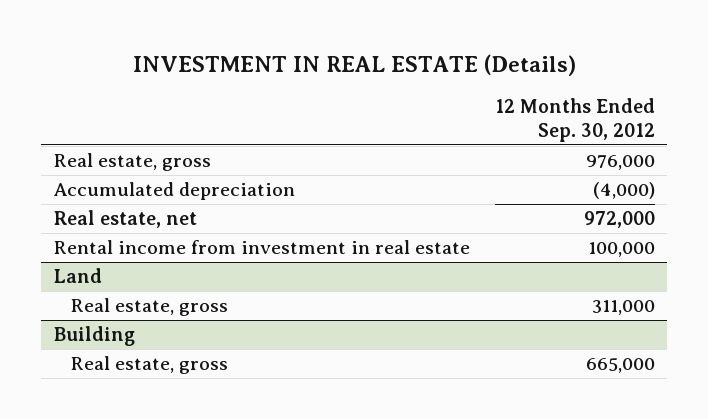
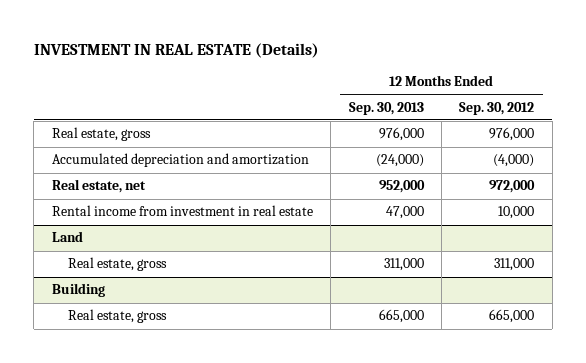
- | 12 Months Ended Sep. 30, 2012
+ | 12 Months Ended Sep. 30, 2013 | 12 Months Ended Sep. 30, 2012
- Accumulated depreciation | (4,000)
+ Accumulated depreciation and amortization | (24,000) | (4,000)
- Rental income from investment in real estate | 100,000
+ Rental income from investment in real estate | 47,000 | 10,000

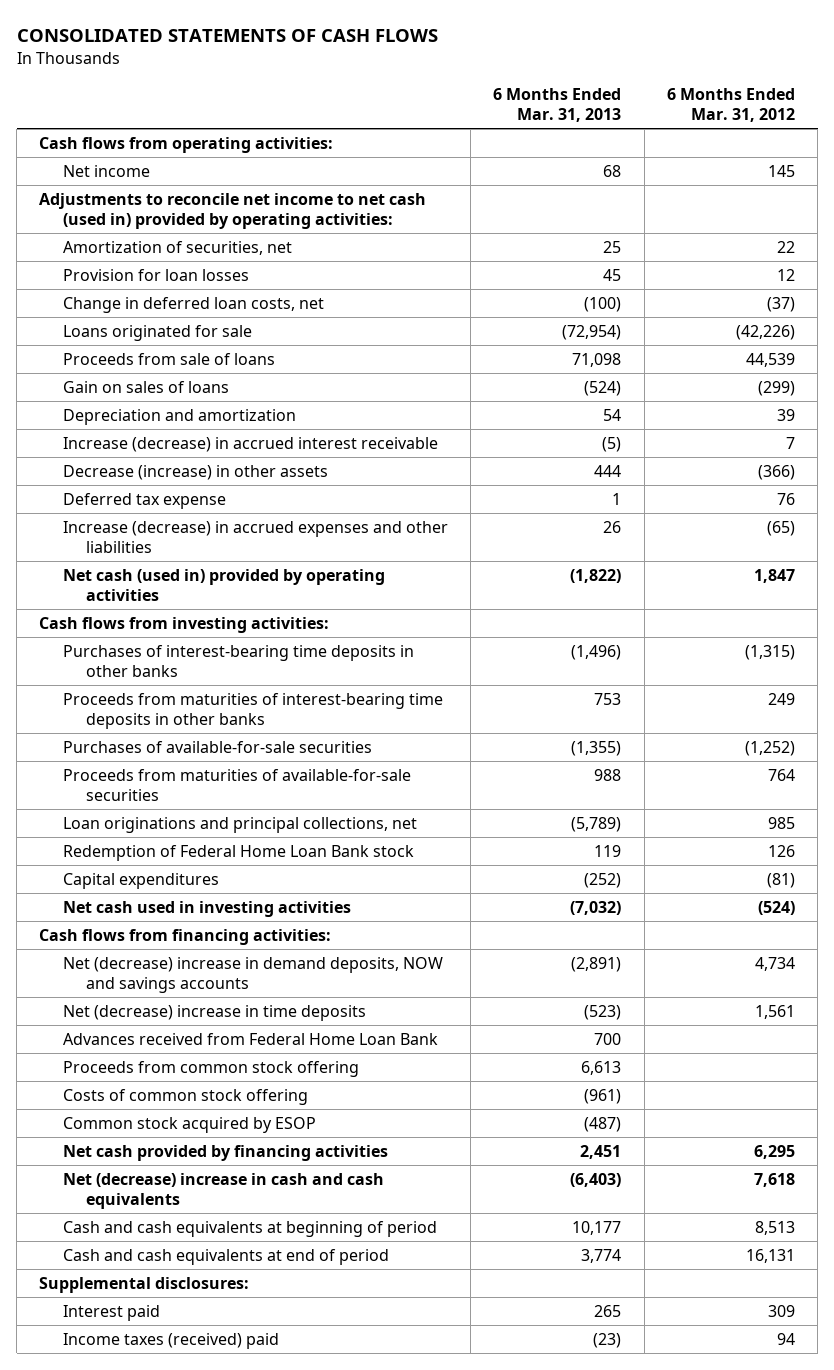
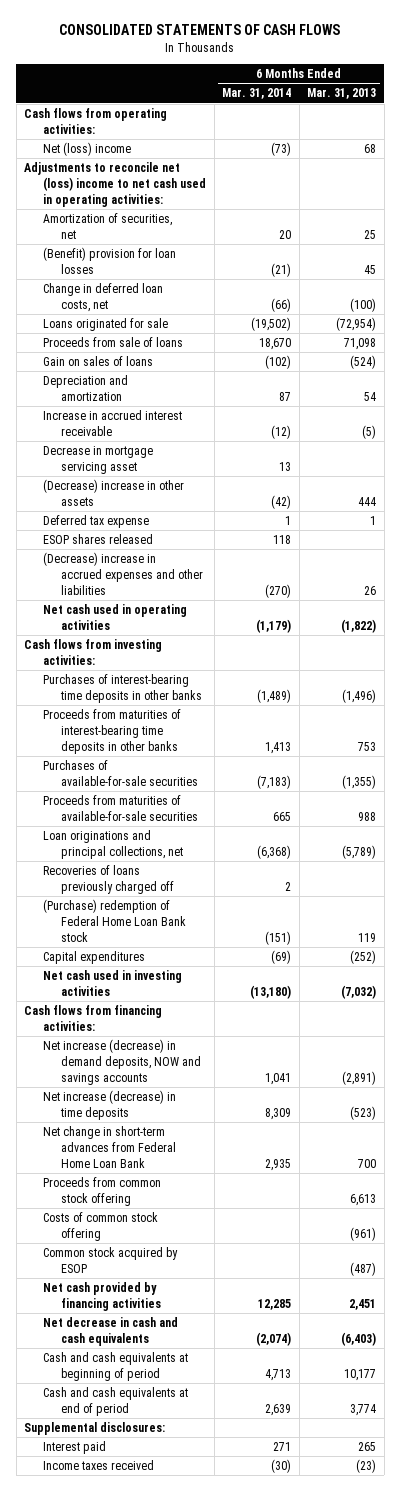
- | 6 Months Ended Mar. 31, 2013 | 6 Months Ended Mar. 31, 2012
+ | 6 Months Ended Mar. 31, 2014 | 6 Months Ended Mar. 31, 2013
- Net income | 68 | 145
- Adjustments to reconcile net income to net cash (used in) provided by operating activities:
+ Net (loss) income | (73) | 68
+ Adjustments to reconcile net (loss) income to net cash used in operating activities:
- Provision for loan losses | 45 | 12
+ (Benefit) provision for loan losses | (21) | 45
- Increase (decrease) in accrued interest receivable | (5) | 7
- Decrease (increase) in other assets | 444 | (366)
+ Increase in accrued interest receivable | (12) | (5)
+ Decrease in mortgage servicing asset | 13 |
+ (Decrease) increase in other assets | (42) | 444
- Increase (decrease) in accrued expenses and other liabilities | 26 | (65)
- Net cash (used in) provided by operating activities | (1,822) | 1,847
+ ESOP shares released | 118 |
+ (Decrease) increase in accrued expenses and other liabilities | (270) | 26
+ Net cash used in operating activities | (1,179) | (1,822)
- Redemption of Federal Home Loan Bank stock | 119 | 126
+ Recoveries of loans previously charged off | 2 |
+ (Purchase) redemption of Federal Home Loan Bank stock | (151) | 119
- Net (decrease) increase in demand deposits, NOW and savings accounts | (2,891) | 4,734
- Net (decrease) increase in time deposits | (523) | 1,561
- Advances received from Federal Home Loan Bank | 700 |
+ Net increase (decrease) in demand deposits, NOW and savings accounts | 1,041 | (2,891)
+ Net increase (decrease) in time deposits | 8,309 | (523)
+ Net change in short-term advances from Federal Home Loan Bank | 2,935 | 700
- Net (decrease) increase in cash and cash equivalents | (6,403) | 7,618
+ Net decrease in cash and cash equivalents | (2,074) | (6,403)
- Income taxes (received) paid | (23) | 94
+ Income taxes received | (30) | (23)

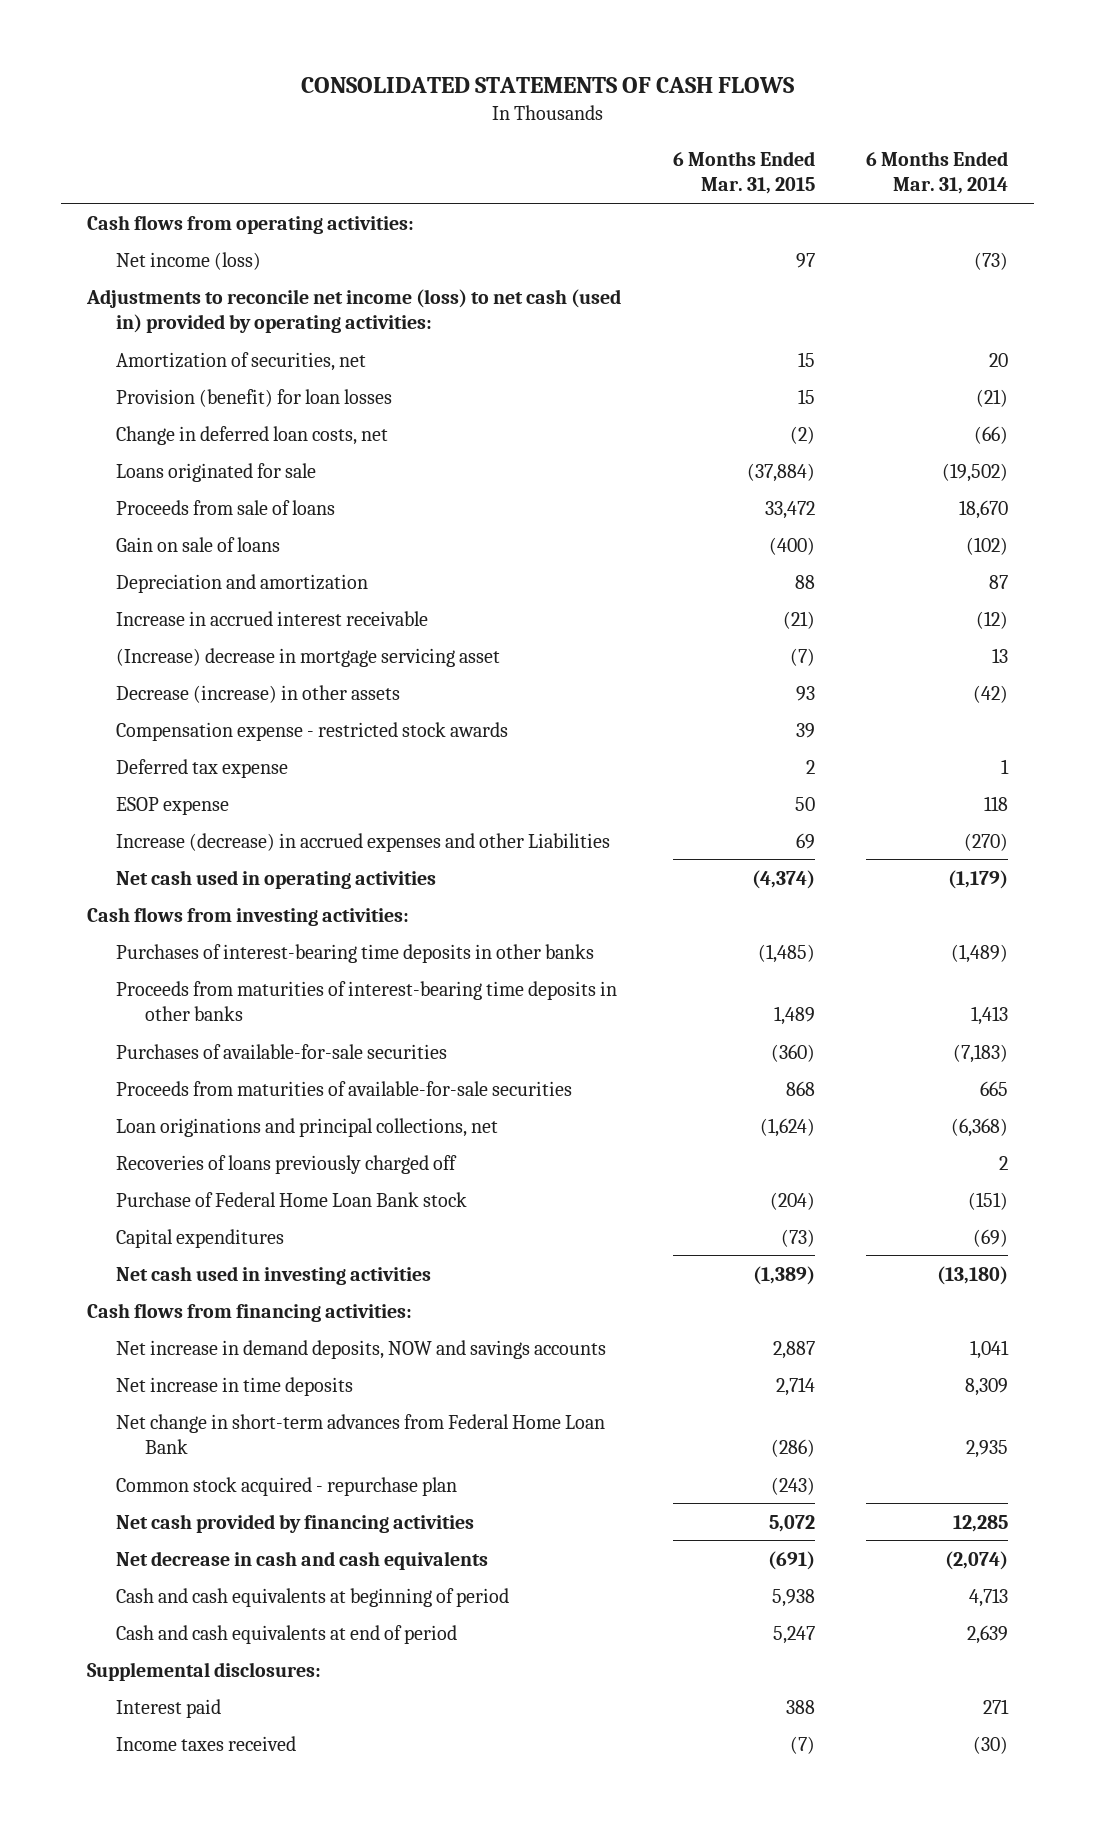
- | 6 Months Ended Mar. 31, 2014 | 6 Months Ended Mar. 31, 2013
+ | 6 Months Ended Mar. 31, 2015 | 6 Months Ended Mar. 31, 2014
- Net (loss) income | (73) | 68
- Adjustments to reconcile net (loss) income to net cash used in operating activities:
+ Net income (loss) | 97 | (73)
+ Adjustments to reconcile net income (loss) to net cash (used in) provided by operating activities:
- (Benefit) provision for loan losses | (21) | 45
+ Provision (benefit) for loan losses | 15 | (21)
- Gain on sales of loans | (102) | (524)
+ Gain on sale of loans | (400) | (102)
- Decrease in mortgage servicing asset | 13 |
- (Decrease) increase in other assets | (42) | 444
+ (Increase) decrease in mortgage servicing asset | (7) | 13
+ Decrease (increase) in other assets | 93 | (42)
+ Compensation expense - restricted stock awards | 39 |
- ESOP shares released | 118 |
- (Decrease) increase in accrued expenses and other liabilities | (270) | 26
+ ESOP expense | 50 | 118
+ Increase (decrease) in accrued expenses and other Liabilities | 69 | (270)
- (Purchase) redemption of Federal Home Loan Bank stock | (151) | 119
+ Purchase of Federal Home Loan Bank stock | (204) | (151)
- Net increase (decrease) in demand deposits, NOW and savings accounts | 1,041 | (2,891)
- Net increase (decrease) in time deposits | 8,309 | (523)
+ Net increase in demand deposits, NOW and savings accounts | 2,887 | 1,041
+ Net increase in time deposits | 2,714 | 8,309
- Proceeds from common stock offering | | 6,613
- Costs of common stock offering | | (961)
- Common stock acquired by ESOP | | (487)
+ Common stock acquired - repurchase plan | (243) |

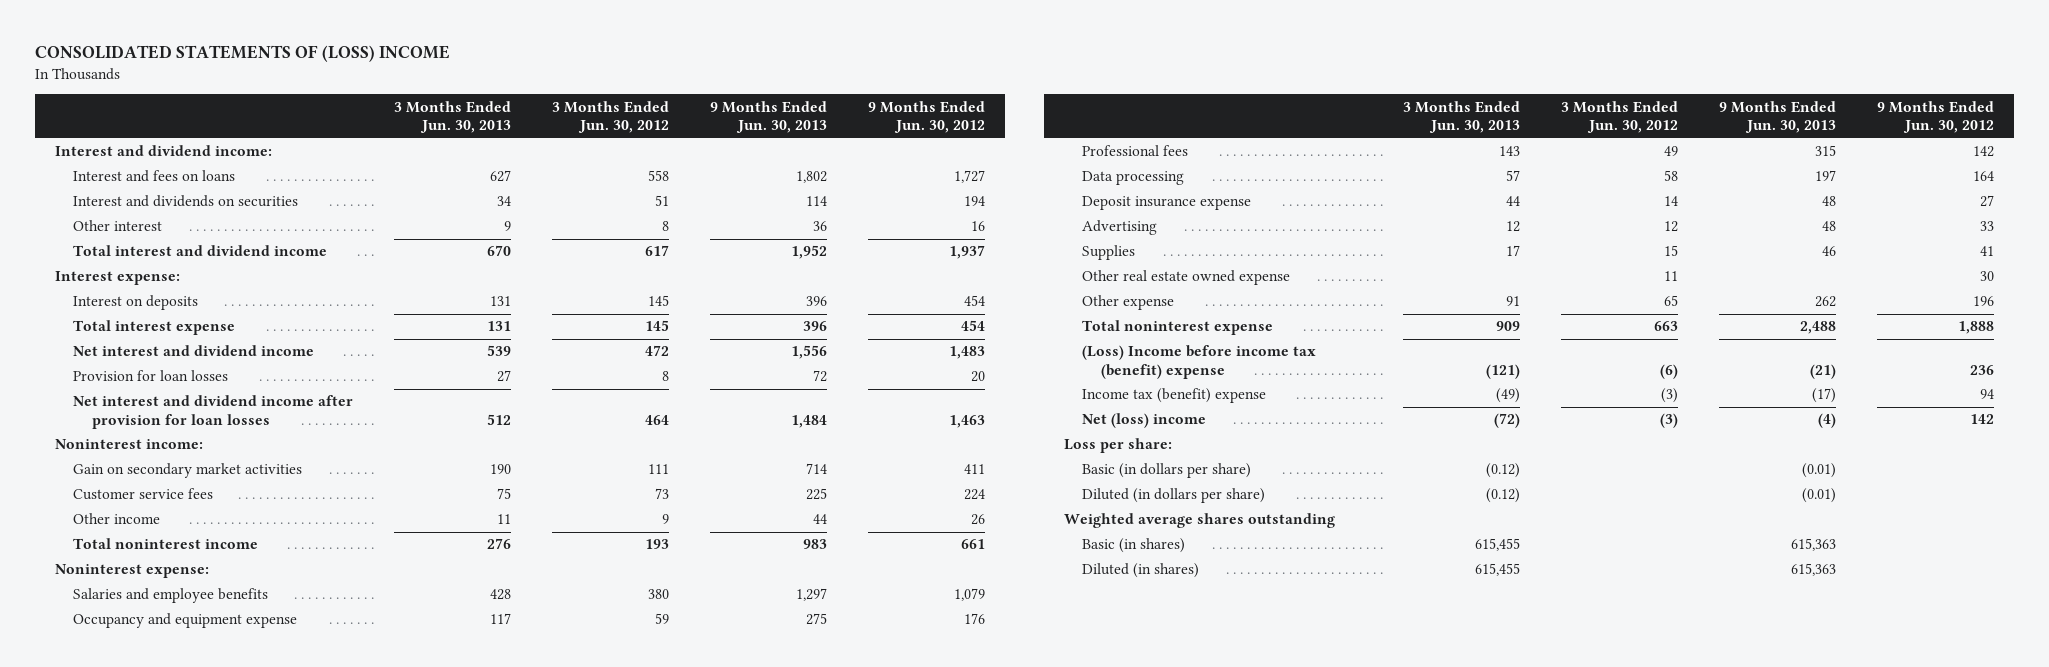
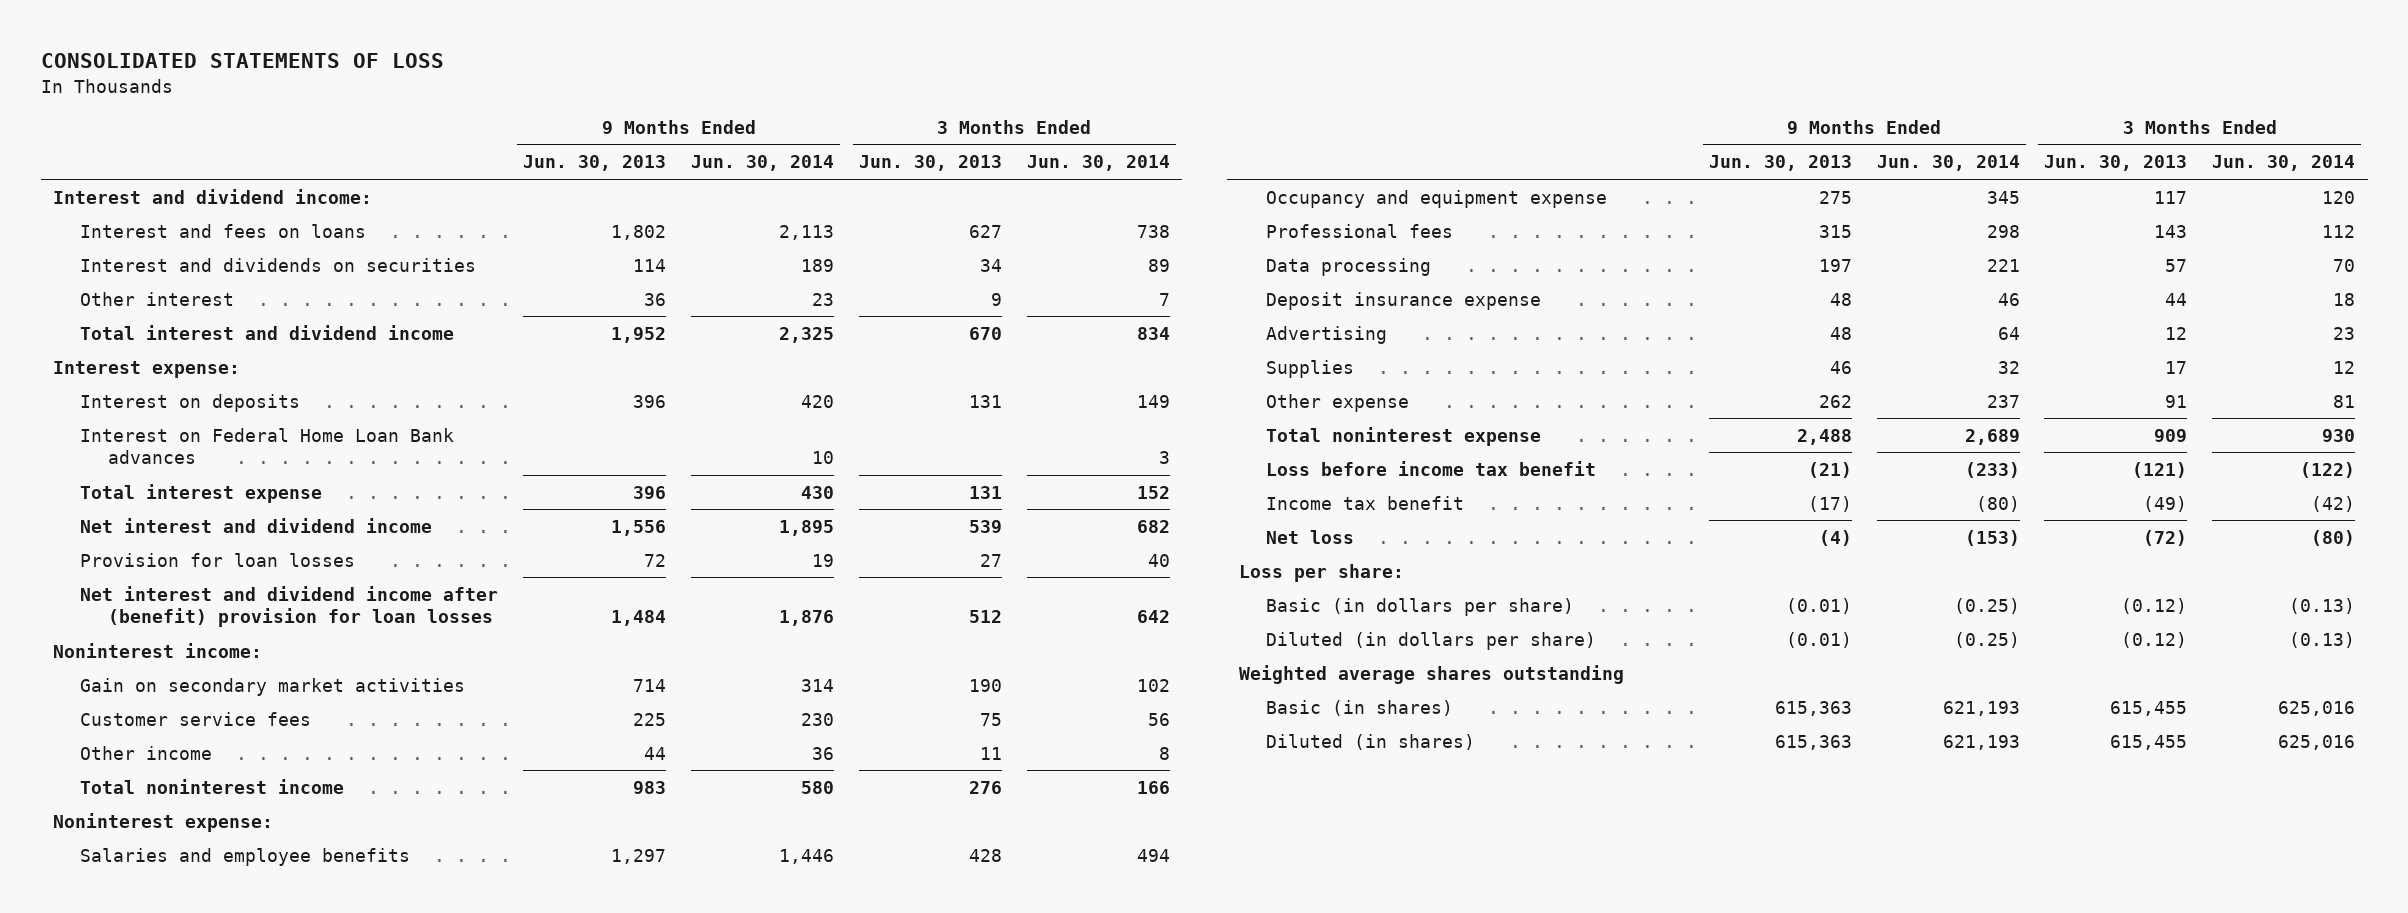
- CONSOLIDATED STATEMENTS OF (LOSS) INCOME
+ CONSOLIDATED STATEMENTS OF LOSS
- | 3 Months Ended Jun. 30, 2013 | 3 Months Ended Jun. 30, 2012 | 9 Months Ended Jun. 30, 2013 | 9 Months Ended Jun. 30, 2012
+ | 9 Months Ended Jun. 30, 2013 | 9 Months Ended Jun. 30, 2014 | 3 Months Ended Jun. 30, 2013 | 3 Months Ended Jun. 30, 2014
+ Interest on Federal Home Loan Bank advances | | 10 | | 3
- Net interest and dividend income after provision for loan losses | 512 | 464 | 1,484 | 1,463
+ Net interest and dividend income after (benefit) provision for loan losses | 1,484 | 1,876 | 512 | 642
- Other real estate owned expense | | 11 | | 30
- (Loss) Income before income tax (benefit) expense | (121) | (6) | (21) | 236
- Income tax (benefit) expense | (49) | (3) | (17) | 94
- Net (loss) income | (72) | (3) | (4) | 142
+ Loss before income tax benefit | (21) | (233) | (121) | (122)
+ Income tax benefit | (17) | (80) | (49) | (42)
+ Net loss | (4) | (153) | (72) | (80)

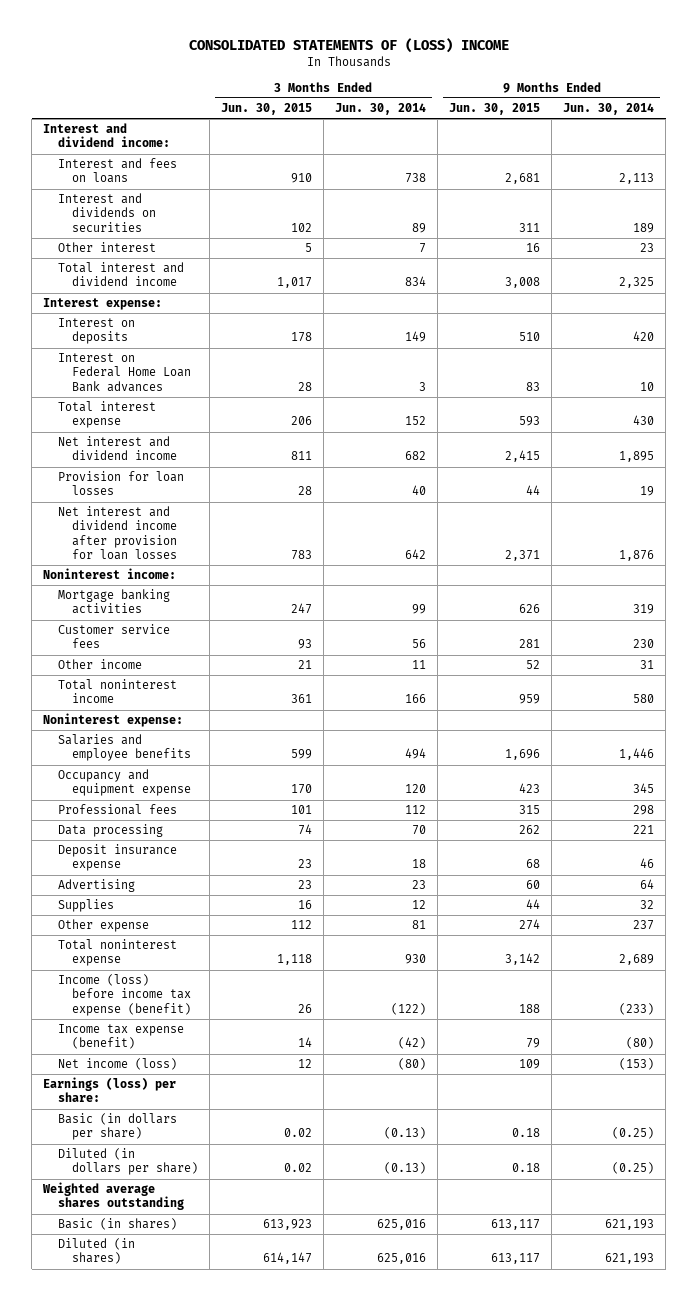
- CONSOLIDATED STATEMENTS OF LOSS
+ CONSOLIDATED STATEMENTS OF (LOSS) INCOME
- | 9 Months Ended Jun. 30, 2013 | 9 Months Ended Jun. 30, 2014 | 3 Months Ended Jun. 30, 2013 | 3 Months Ended Jun. 30, 2014
+ | 3 Months Ended Jun. 30, 2015 | 3 Months Ended Jun. 30, 2014 | 9 Months Ended Jun. 30, 2015 | 9 Months Ended Jun. 30, 2014
- Net interest and dividend income after (benefit) provision for loan losses | 1,484 | 1,876 | 512 | 642
+ Net interest and dividend income after provision for loan losses | 783 | 642 | 2,371 | 1,876
- Gain on secondary market activities | 714 | 314 | 190 | 102
+ Mortgage banking activities | 247 | 99 | 626 | 319
- Other income | 44 | 36 | 11 | 8
+ Other income | 21 | 11 | 52 | 31
- Loss before income tax benefit | (21) | (233) | (121) | (122)
- Income tax benefit | (17) | (80) | (49) | (42)
- Net loss | (4) | (153) | (72) | (80)
- Loss per share:
+ Income (loss) before income tax expense (benefit) | 26 | (122) | 188 | (233)
+ Income tax expense (benefit) | 14 | (42) | 79 | (80)
+ Net income (loss) | 12 | (80) | 109 | (153)
+ Earnings (loss) per share:

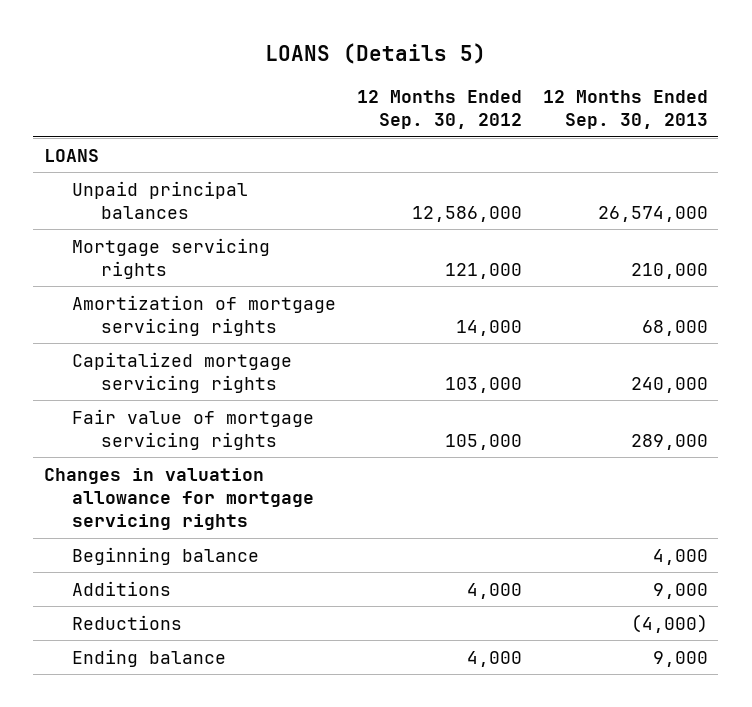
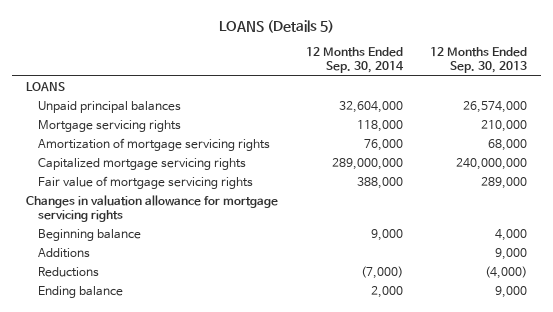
- | 12 Months Ended Sep. 30, 2012 | 12 Months Ended Sep. 30, 2013
+ | 12 Months Ended Sep. 30, 2014 | 12 Months Ended Sep. 30, 2013
- Capitalized mortgage servicing rights | 103,000 | 240,000
+ Capitalized mortgage servicing rights | 289,000,000 | 240,000,000

